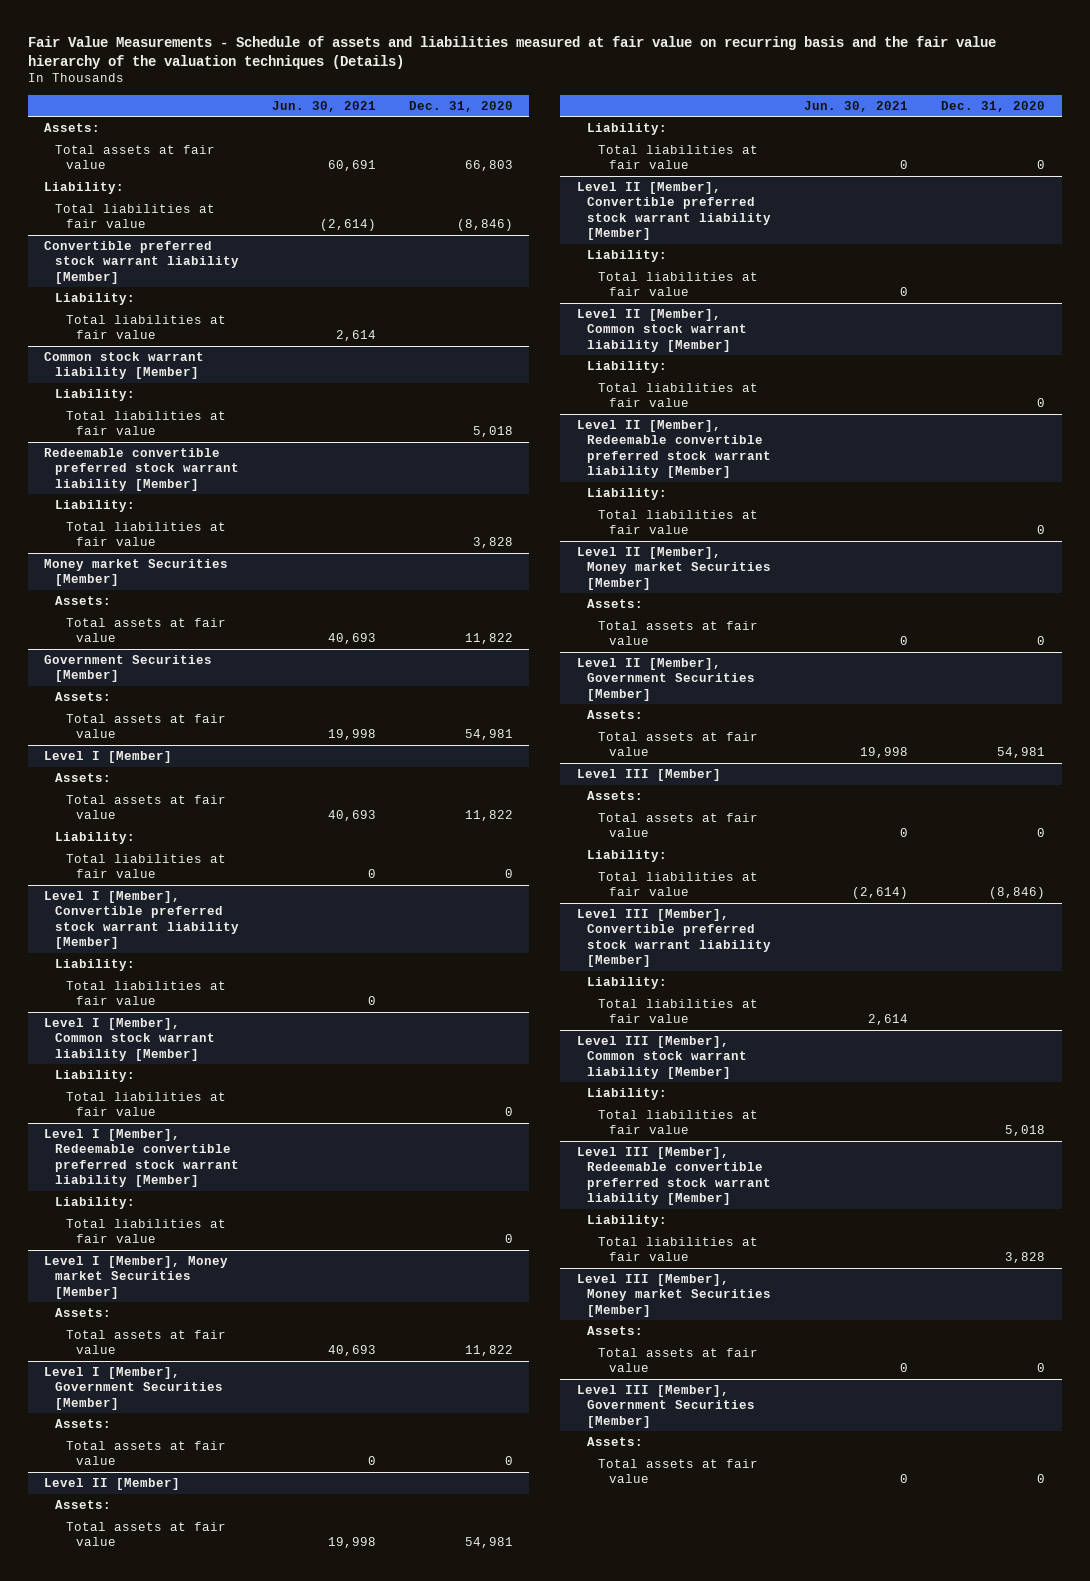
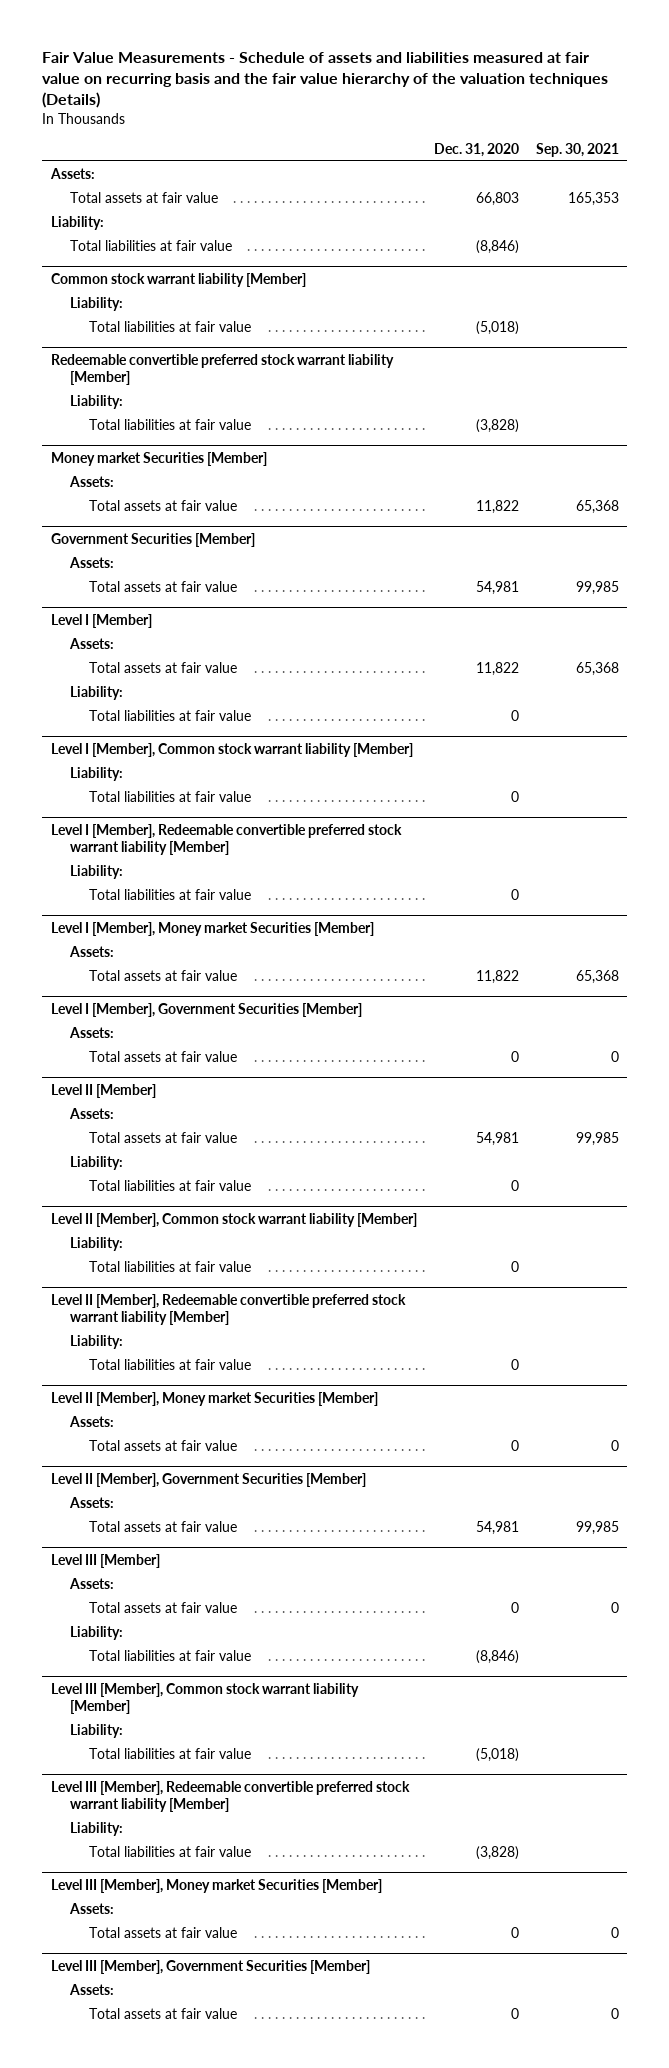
- | Jun. 30, 2021 | Dec. 31, 2020
+ | Dec. 31, 2020 | Sep. 30, 2021
- Convertible preferred stock warrant liability [Member]
- Liability:
- Total liabilities at fair value | 2,614 |
@ Common stock warrant liability [Member]
- Total liabilities at fair value | | 5,018
+ Total liabilities at fair value | (5,018) |
@ Redeemable convertible preferred stock warrant liability [Member]
- Total liabilities at fair value | | 3,828
+ Total liabilities at fair value | (3,828) |
- Level I [Member], Convertible preferred stock warrant liability [Member]
- Liability:
- Total liabilities at fair value | 0 |
- Level II [Member], Convertible preferred stock warrant liability [Member]
- Liability:
- Total liabilities at fair value | 0 |
- Level III [Member], Convertible preferred stock warrant liability [Member]
- Liability:
- Total liabilities at fair value | 2,614 |
@ Level III [Member], Common stock warrant liability [Member]
- Total liabilities at fair value | | 5,018
+ Total liabilities at fair value | (5,018) |
@ Level III [Member], Redeemable convertible preferred stock warrant liability [Member]
- Total liabilities at fair value | | 3,828
+ Total liabilities at fair value | (3,828) |

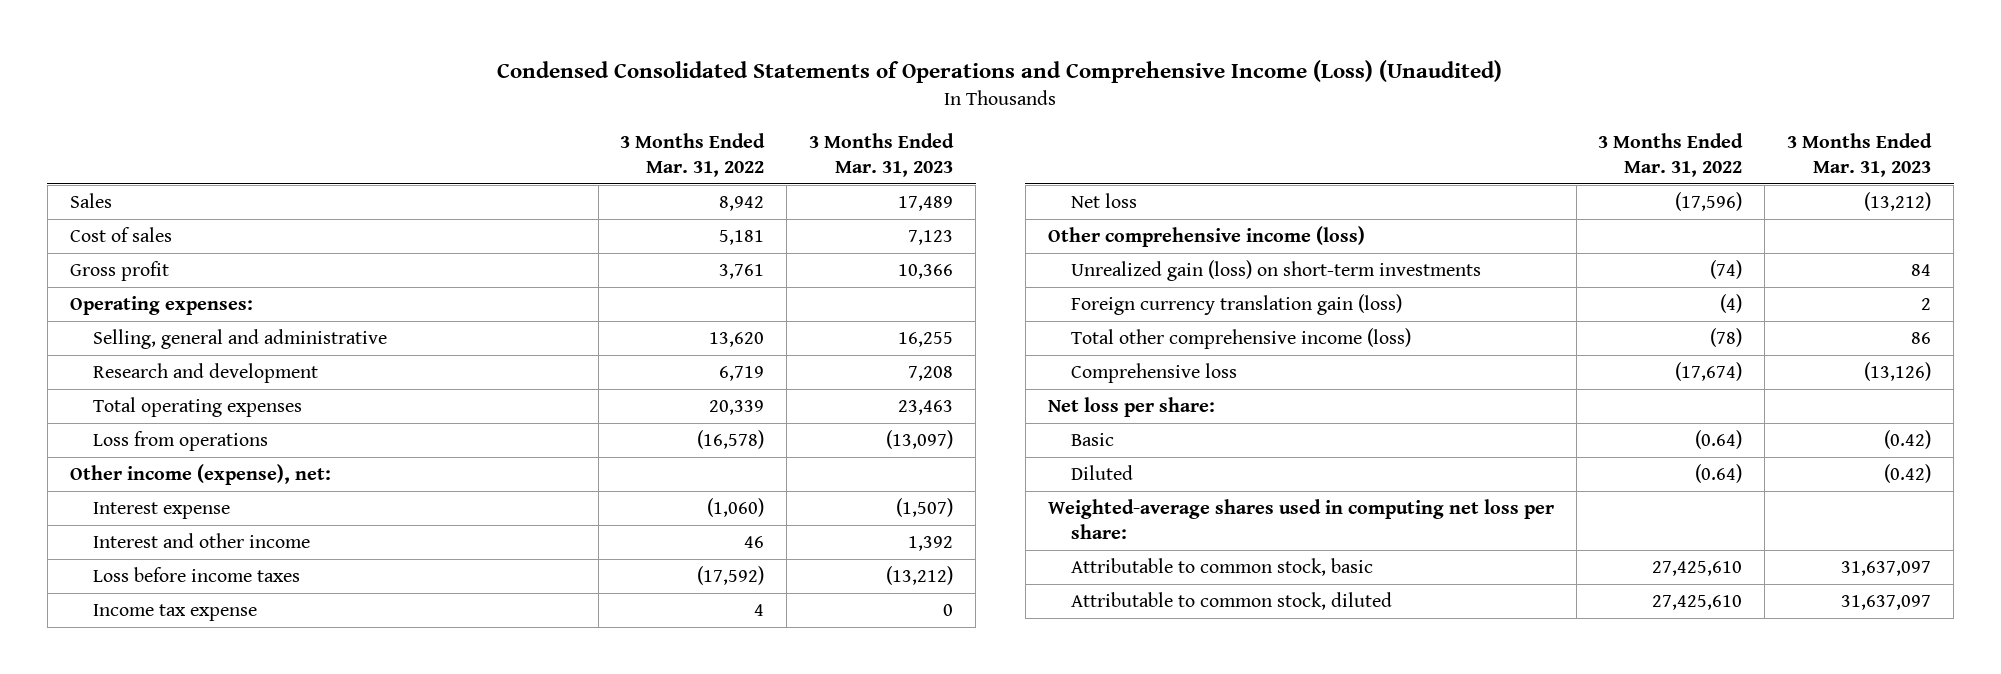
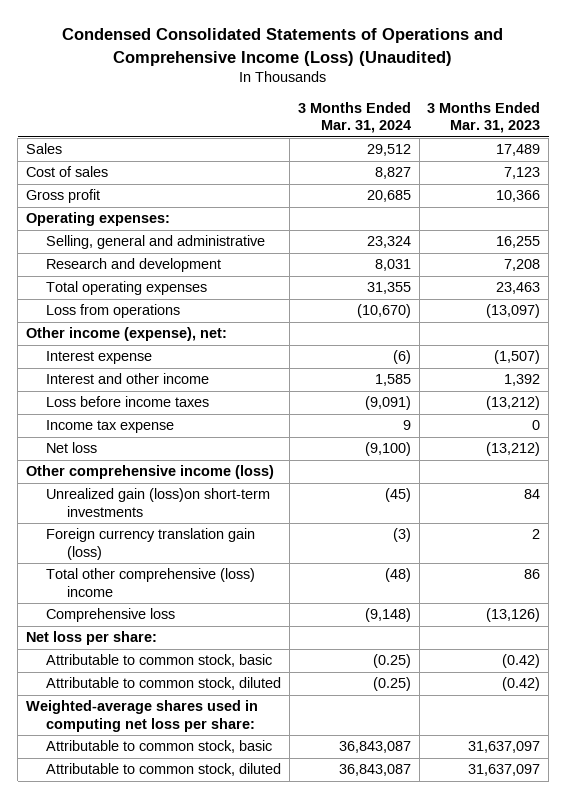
- | 3 Months Ended Mar. 31, 2022 | 3 Months Ended Mar. 31, 2023
+ | 3 Months Ended Mar. 31, 2024 | 3 Months Ended Mar. 31, 2023
- Unrealized gain (loss) on short-term investments | (74) | 84
+ Unrealized gain (loss)on short-term investments | (45) | 84
- Total other comprehensive income (loss) | (78) | 86
+ Total other comprehensive (loss) income | (48) | 86
- Basic | (0.64) | (0.42)
- Diluted | (0.64) | (0.42)
+ Attributable to common stock, basic | (0.25) | (0.42)
+ Attributable to common stock, diluted | (0.25) | (0.42)

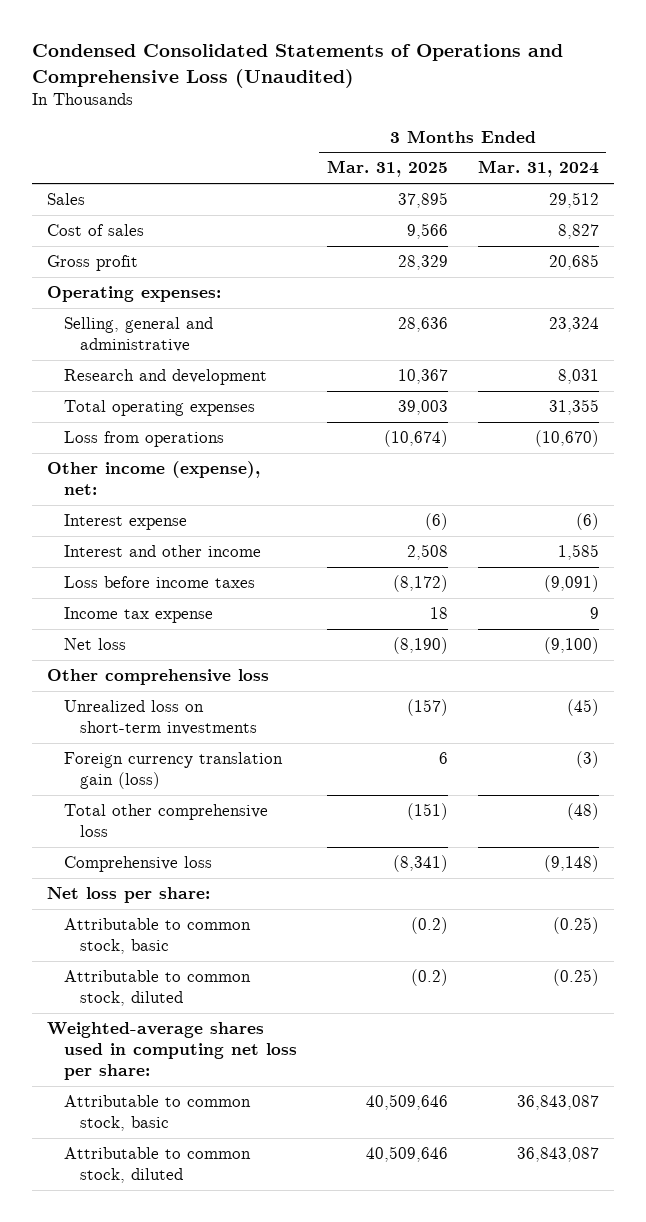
- Condensed Consolidated Statements of Operations and Comprehensive Income (Loss) (Unaudited)
+ Condensed Consolidated Statements of Operations and Comprehensive Loss (Unaudited)
- | 3 Months Ended Mar. 31, 2024 | 3 Months Ended Mar. 31, 2023
+ | 3 Months Ended Mar. 31, 2025 | 3 Months Ended Mar. 31, 2024
- Other comprehensive income (loss)
- Unrealized gain (loss)on short-term investments | (45) | 84
+ Other comprehensive loss
+ Unrealized loss on short-term investments | (157) | (45)
- Total other comprehensive (loss) income | (48) | 86
+ Total other comprehensive loss | (151) | (48)

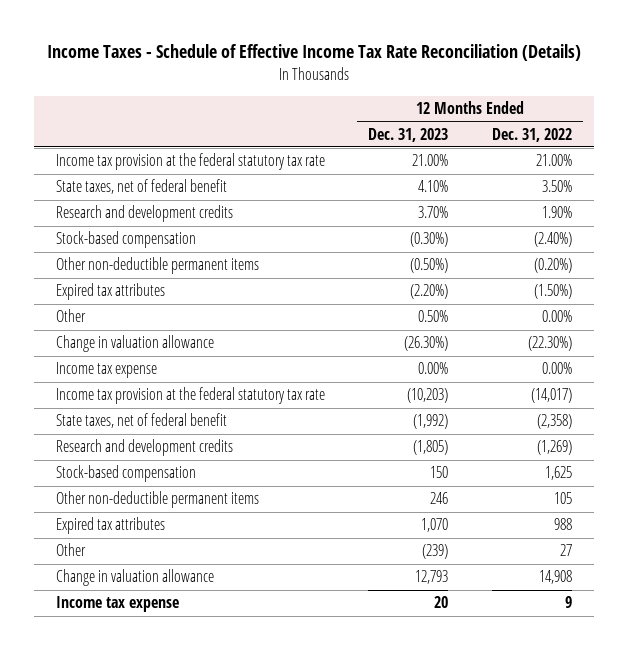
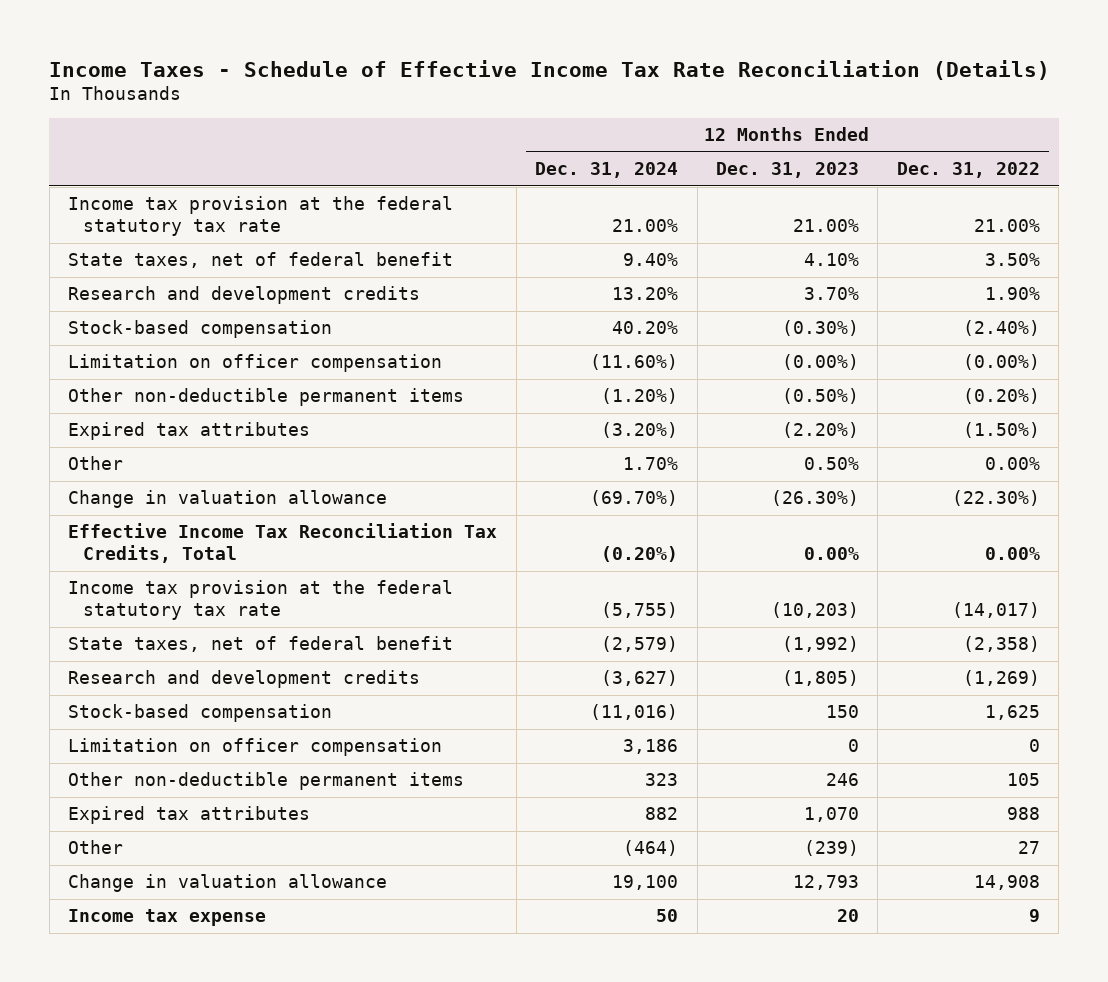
- | 12 Months Ended Dec. 31, 2023 | 12 Months Ended Dec. 31, 2022
+ | 12 Months Ended Dec. 31, 2024 | 12 Months Ended Dec. 31, 2023 | 12 Months Ended Dec. 31, 2022
+ Limitation on officer compensation | (11.60%) | (0.00%) | (0.00%)
- Income tax expense | 0.00% | 0.00%
+ Effective Income Tax Reconciliation Tax Credits, Total | (0.20%) | 0.00% | 0.00%
+ Limitation on officer compensation | 3,186 | 0 | 0

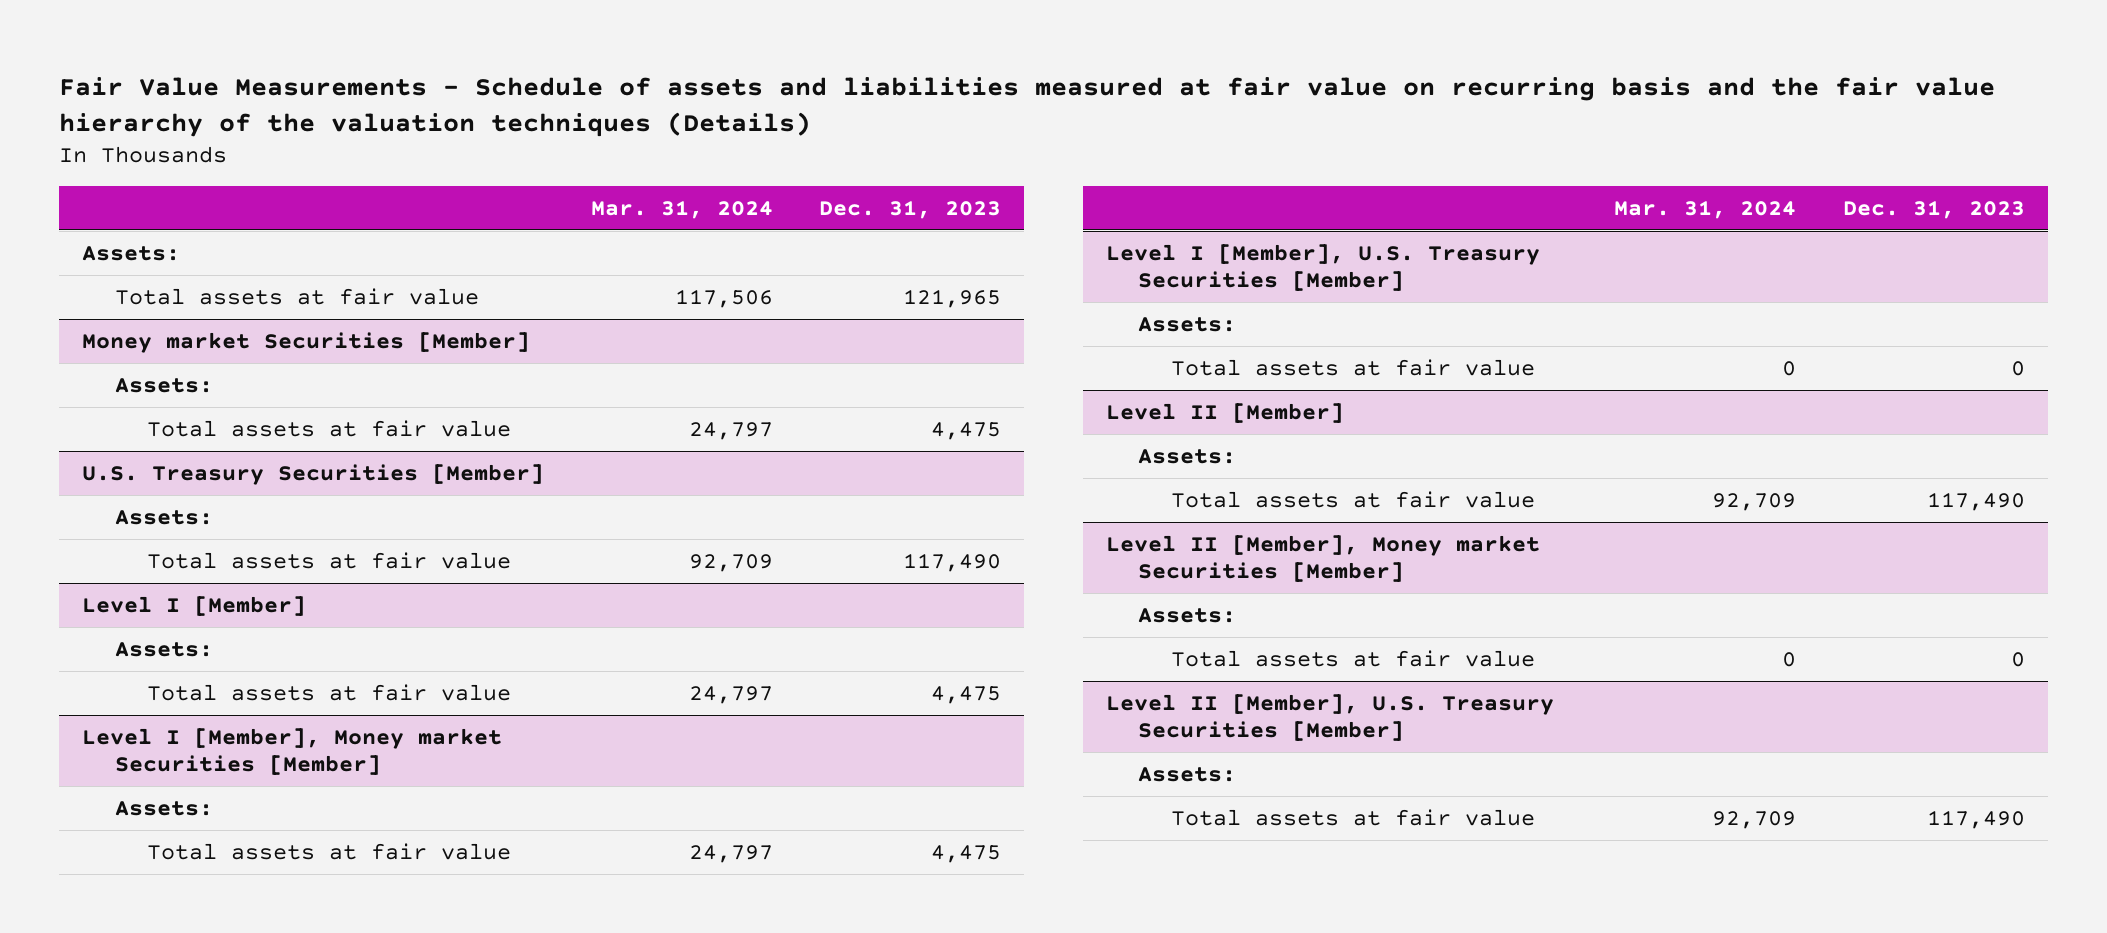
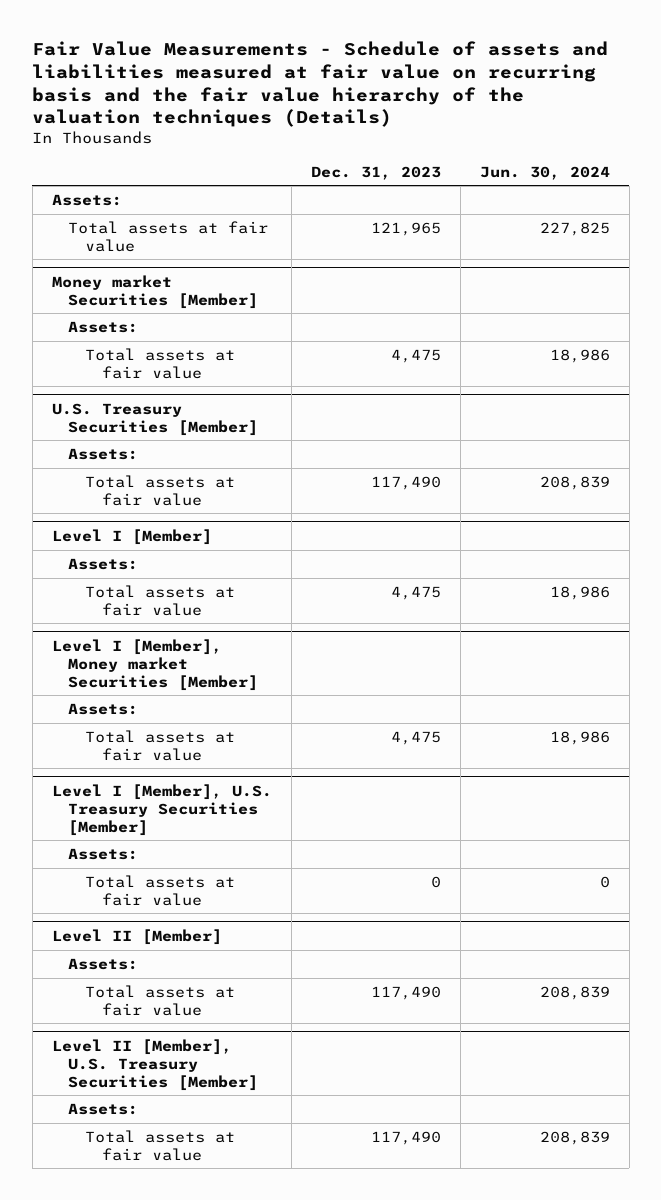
- | Mar. 31, 2024 | Dec. 31, 2023
+ | Dec. 31, 2023 | Jun. 30, 2024
- Level II [Member], Money market Securities [Member]
- Assets:
- Total assets at fair value | 0 | 0

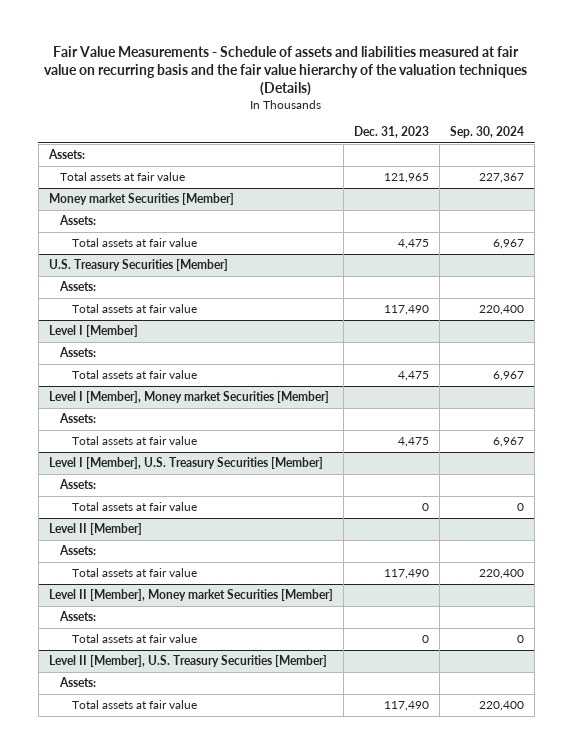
- | Dec. 31, 2023 | Jun. 30, 2024
+ | Dec. 31, 2023 | Sep. 30, 2024
+ Level II [Member], Money market Securities [Member]
+ Assets:
+ Total assets at fair value | 0 | 0

